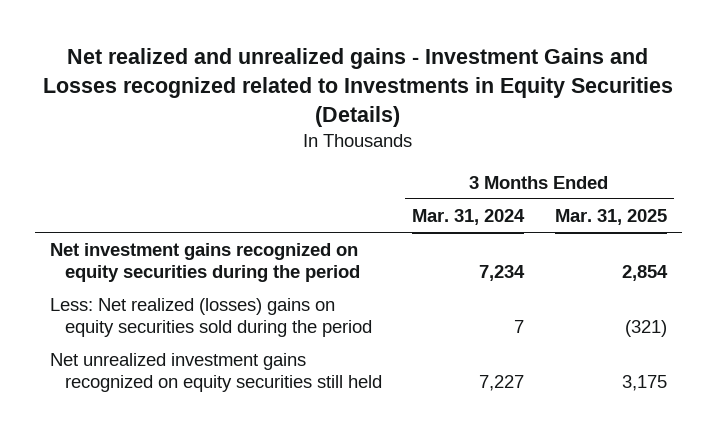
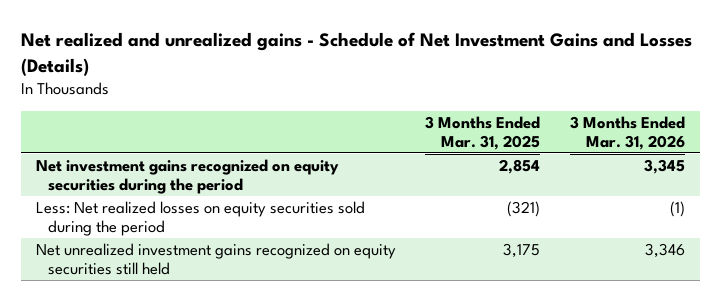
- Net realized and unrealized gains - Investment Gains and Losses recognized related to Investments in Equity Securities (Details)
+ Net realized and unrealized gains - Schedule of Net Investment Gains and Losses (Details)
- | 3 Months Ended Mar. 31, 2024 | 3 Months Ended Mar. 31, 2025
+ | 3 Months Ended Mar. 31, 2025 | 3 Months Ended Mar. 31, 2026
- Less: Net realized (losses) gains on equity securities sold during the period | 7 | (321)
+ Less: Net realized losses on equity securities sold during the period | (321) | (1)

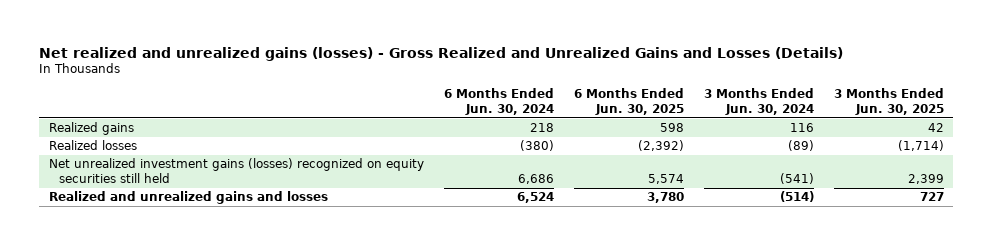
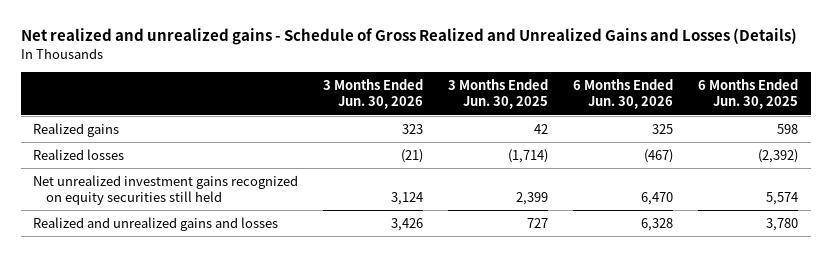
- Net realized and unrealized gains (losses) - Gross Realized and Unrealized Gains and Losses (Details)
+ Net realized and unrealized gains - Schedule of Gross Realized and Unrealized Gains and Losses (Details)
- | 6 Months Ended Jun. 30, 2024 | 6 Months Ended Jun. 30, 2025 | 3 Months Ended Jun. 30, 2024 | 3 Months Ended Jun. 30, 2025
+ | 3 Months Ended Jun. 30, 2026 | 3 Months Ended Jun. 30, 2025 | 6 Months Ended Jun. 30, 2026 | 6 Months Ended Jun. 30, 2025
- Net unrealized investment gains (losses) recognized on equity securities still held | 6,686 | 5,574 | (541) | 2,399
+ Net unrealized investment gains recognized on equity securities still held | 3,124 | 2,399 | 6,470 | 5,574

